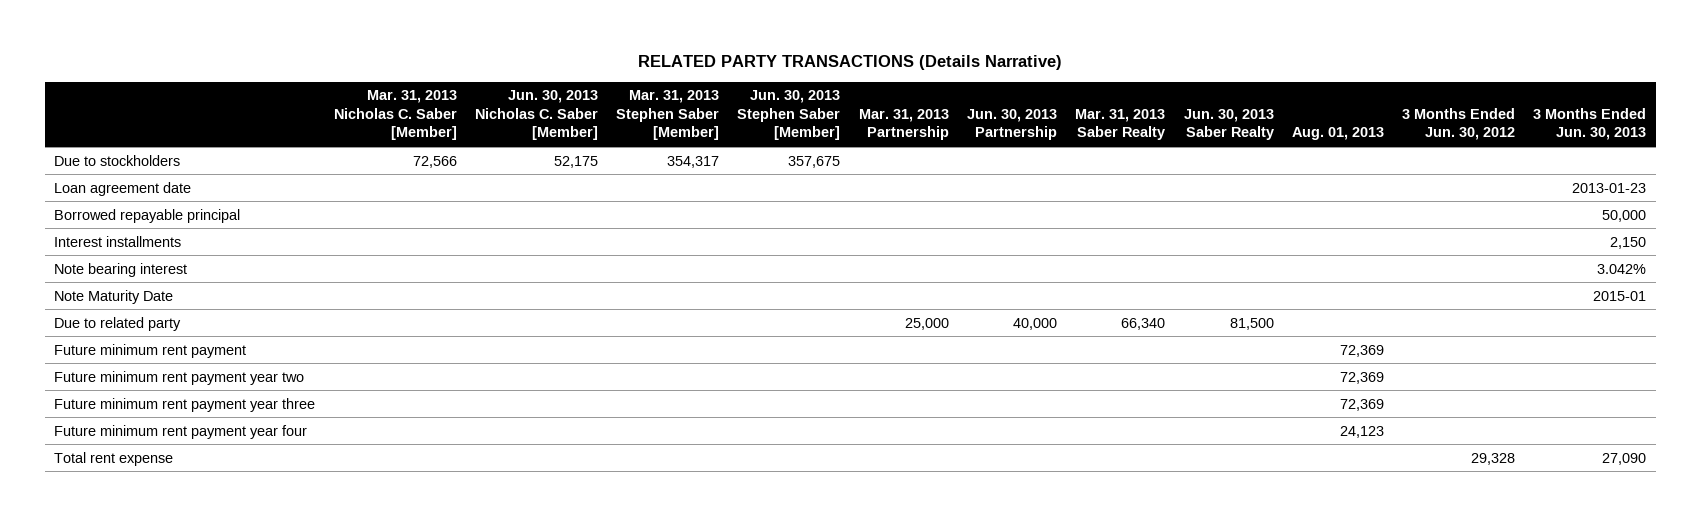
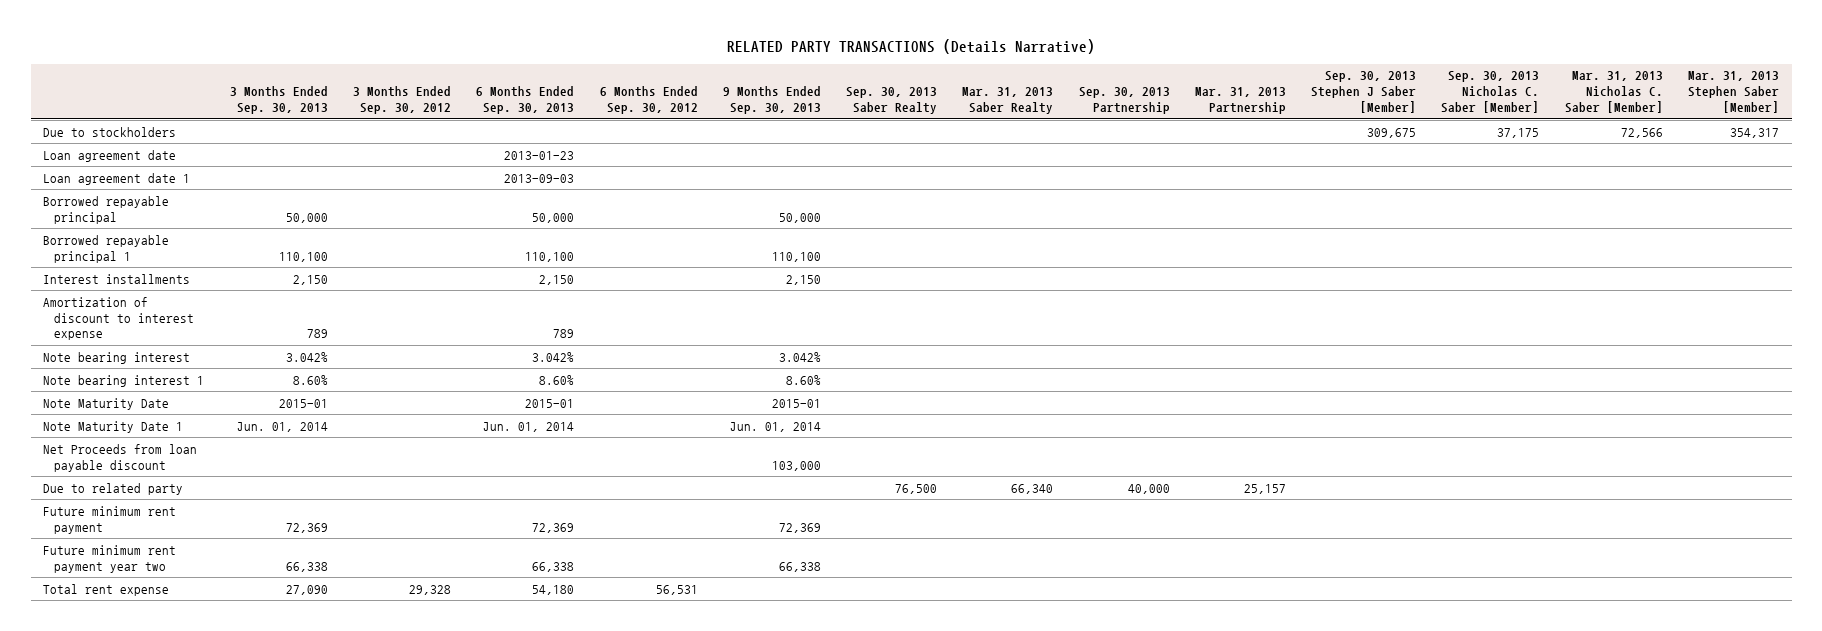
- | Mar. 31, 2013 Nicholas C. Saber [Member] | Jun. 30, 2013 Nicholas C. Saber [Member] | Mar. 31, 2013 Stephen Saber [Member] | Jun. 30, 2013 Stephen Saber [Member] | Mar. 31, 2013 Partnership | Jun. 30, 2013 Partnership | Mar. 31, 2013 Saber Realty | Jun. 30, 2013 Saber Realty | Aug. 01, 2013 | 3 Months Ended Jun. 30, 2012 | 3 Months Ended Jun. 30, 2013
+ | 3 Months Ended Sep. 30, 2013 | 3 Months Ended Sep. 30, 2012 | 6 Months Ended Sep. 30, 2013 | 6 Months Ended Sep. 30, 2012 | 9 Months Ended Sep. 30, 2013 | Sep. 30, 2013 Saber Realty | Mar. 31, 2013 Saber Realty | Sep. 30, 2013 Partnership | Mar. 31, 2013 Partnership | Sep. 30, 2013 Stephen J Saber [Member] | Sep. 30, 2013 Nicholas C. Saber [Member] | Mar. 31, 2013 Nicholas C. Saber [Member] | Mar. 31, 2013 Stephen Saber [Member]
+ Loan agreement date 1 | | | 2013-09-03 | | | | | | | | | |
+ Borrowed repayable principal 1 | 110,100 | | 110,100 | | 110,100 | | | | | | | |
+ Amortization of discount to interest expense | 789 | | 789 | | | | | | | | | |
+ Note bearing interest 1 | 8.60% | | 8.60% | | 8.60% | | | | | | | |
- Due to related party | | | | | 25,000 | 40,000 | 66,340 | 81,500 | | |
+ Note Maturity Date 1 | Jun. 01, 2014 | | Jun. 01, 2014 | | Jun. 01, 2014 | | | | | | | |
+ Net Proceeds from loan payable discount | | | | | 103,000 | | | | | | | |
+ Due to related party | | | | | | 76,500 | 66,340 | 40,000 | 25,157 | | | |
- Future minimum rent payment year three | | | | | | | | | 72,369 | |
- Future minimum rent payment year four | | | | | | | | | 24,123 | |

